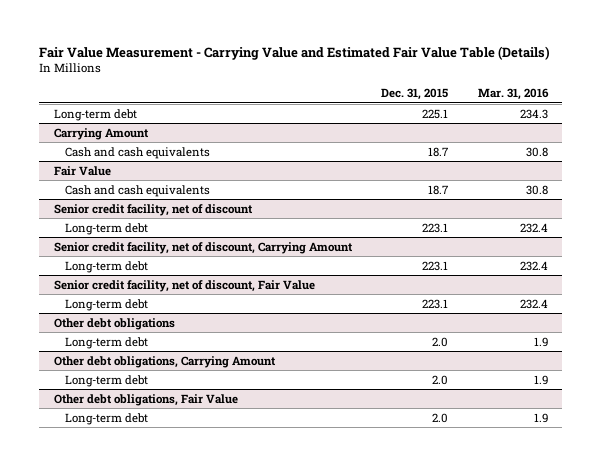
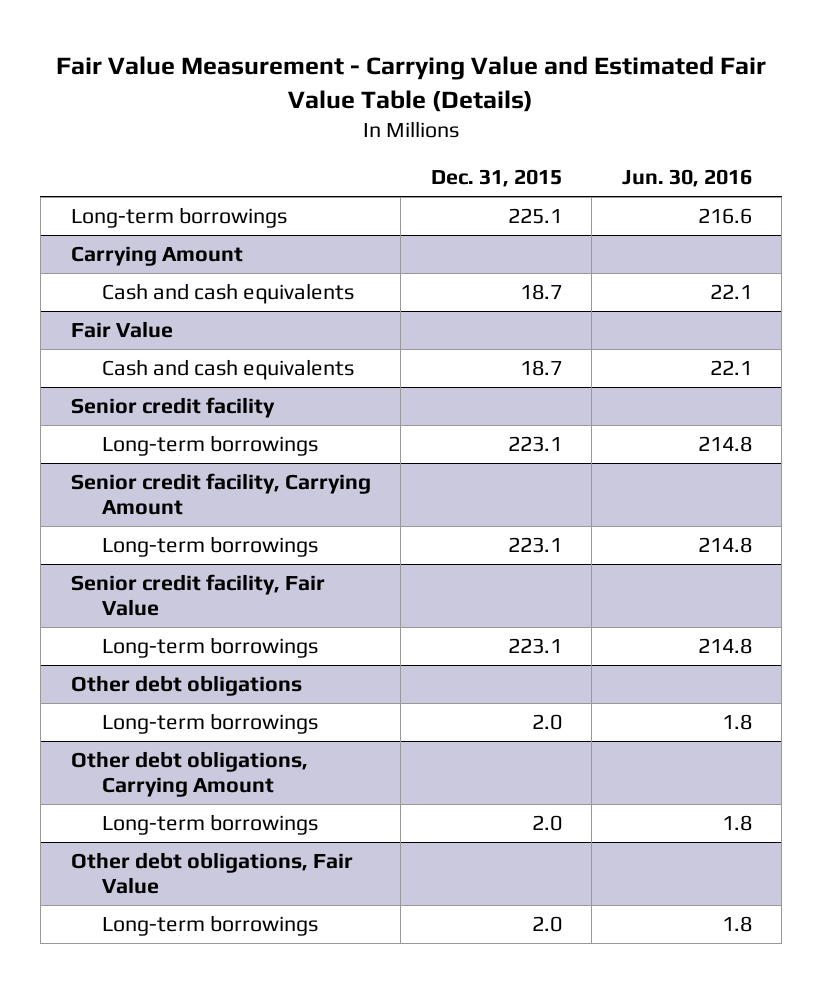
- | Dec. 31, 2015 | Mar. 31, 2016
+ | Dec. 31, 2015 | Jun. 30, 2016
- Long-term debt | 225.1 | 234.3
+ Long-term borrowings | 225.1 | 216.6
- Senior credit facility, net of discount
- Long-term debt | 223.1 | 232.4
- Senior credit facility, net of discount, Carrying Amount
- Long-term debt | 223.1 | 232.4
- Senior credit facility, net of discount, Fair Value
- Long-term debt | 223.1 | 232.4
+ Senior credit facility
+ Long-term borrowings | 223.1 | 214.8
+ Senior credit facility, Carrying Amount
+ Long-term borrowings | 223.1 | 214.8
+ Senior credit facility, Fair Value
+ Long-term borrowings | 223.1 | 214.8
@ Other debt obligations
- Long-term debt | 2.0 | 1.9
+ Long-term borrowings | 2.0 | 1.8
@ Other debt obligations, Carrying Amount
- Long-term debt | 2.0 | 1.9
+ Long-term borrowings | 2.0 | 1.8
@ Other debt obligations, Fair Value
- Long-term debt | 2.0 | 1.9
+ Long-term borrowings | 2.0 | 1.8

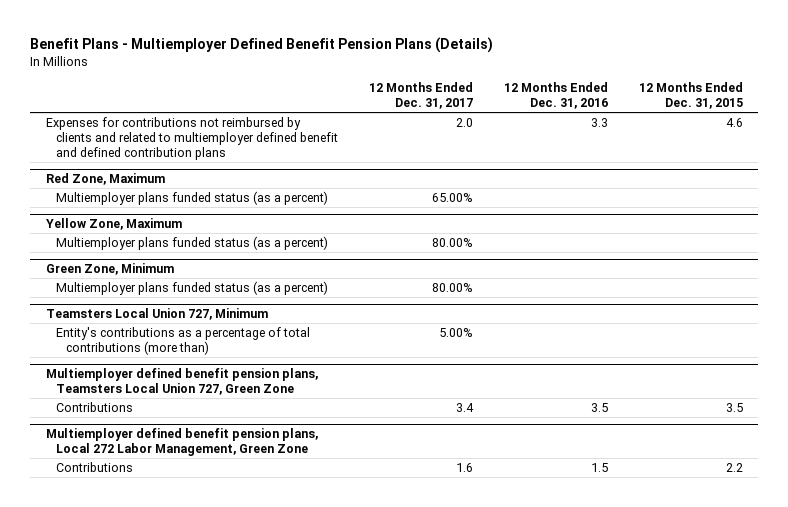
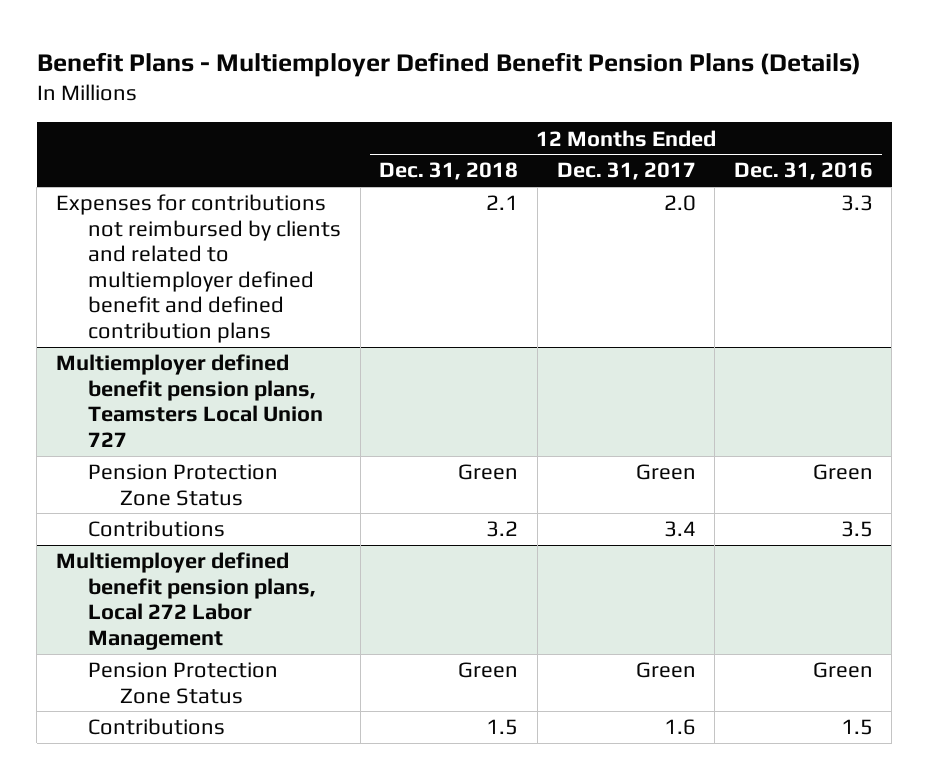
- | 12 Months Ended Dec. 31, 2017 | 12 Months Ended Dec. 31, 2016 | 12 Months Ended Dec. 31, 2015
+ | 12 Months Ended Dec. 31, 2018 | 12 Months Ended Dec. 31, 2017 | 12 Months Ended Dec. 31, 2016
- Red Zone, Maximum
- Multiemployer plans funded status (as a percent) | 65.00% | |
- Yellow Zone, Maximum
- Multiemployer plans funded status (as a percent) | 80.00% | |
- Green Zone, Minimum
- Multiemployer plans funded status (as a percent) | 80.00% | |
- Teamsters Local Union 727, Minimum
- Entity's contributions as a percentage of total contributions (more than) | 5.00% | |
- Multiemployer defined benefit pension plans, Teamsters Local Union 727, Green Zone
+ Multiemployer defined benefit pension plans, Teamsters Local Union 727
+ Pension Protection Zone Status | Green | Green | Green
- Multiemployer defined benefit pension plans, Local 272 Labor Management, Green Zone
+ Multiemployer defined benefit pension plans, Local 272 Labor Management
+ Pension Protection Zone Status | Green | Green | Green

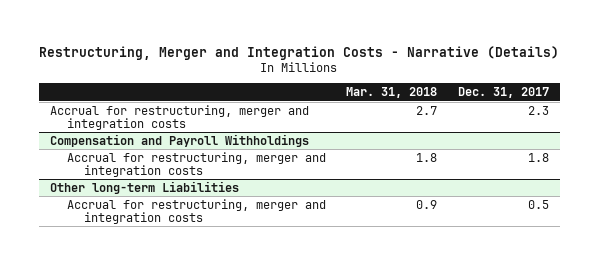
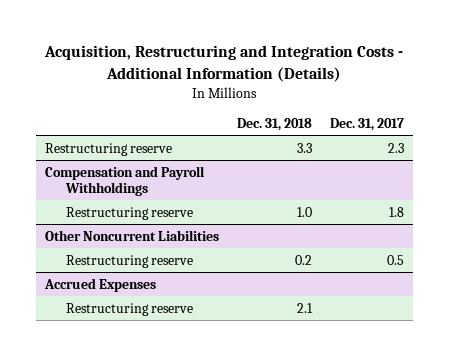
- Restructuring, Merger and Integration Costs - Narrative (Details)
+ Acquisition, Restructuring and Integration Costs - Additional Information (Details)
- | Mar. 31, 2018 | Dec. 31, 2017
+ | Dec. 31, 2018 | Dec. 31, 2017
- Accrual for restructuring, merger and integration costs | 2.7 | 2.3
+ Restructuring reserve | 3.3 | 2.3
@ Compensation and Payroll Withholdings
- Accrual for restructuring, merger and integration costs | 1.8 | 1.8
- Other long-term Liabilities
- Accrual for restructuring, merger and integration costs | 0.9 | 0.5
@ Compensation and Payroll Withholdings
+ Restructuring reserve | 1.0 | 1.8
+ Other Noncurrent Liabilities
+ Restructuring reserve | 0.2 | 0.5
+ Accrued Expenses
+ Restructuring reserve | 2.1 |

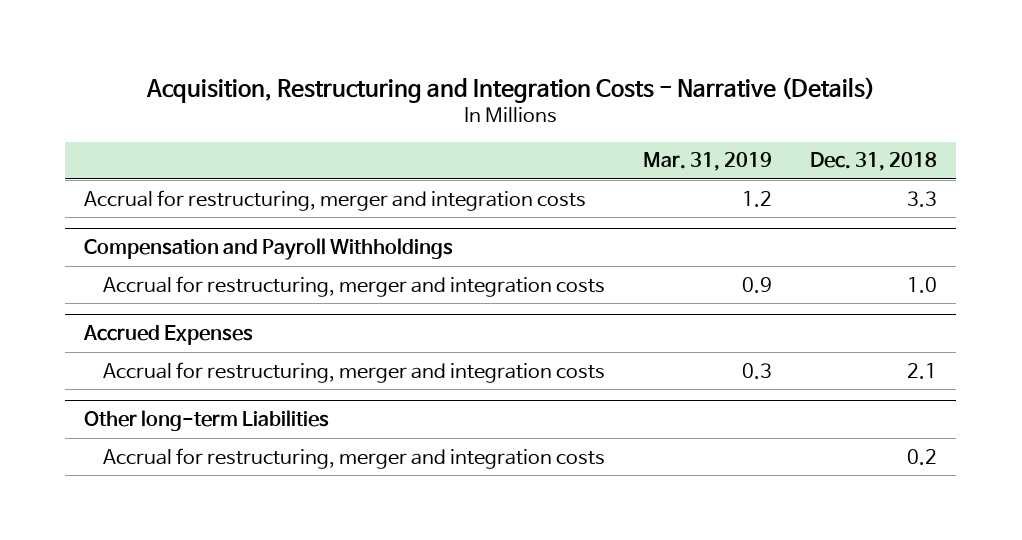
- Acquisition, Restructuring and Integration Costs - Additional Information (Details)
+ Acquisition, Restructuring and Integration Costs - Narrative (Details)
- | Dec. 31, 2018 | Dec. 31, 2017
+ | Mar. 31, 2019 | Dec. 31, 2018
- Restructuring reserve | 3.3 | 2.3
+ Accrual for restructuring, merger and integration costs | 1.2 | 3.3
@ Compensation and Payroll Withholdings
- Restructuring reserve | 1.0 | 1.8
- Other Noncurrent Liabilities
- Restructuring reserve | 0.2 | 0.5
@ Compensation and Payroll Withholdings
+ Accrual for restructuring, merger and integration costs | 0.9 | 1.0
@ Accrued Expenses
- Restructuring reserve | 2.1 |
+ Accrual for restructuring, merger and integration costs | 0.3 | 2.1
+ Other long-term Liabilities
+ Accrual for restructuring, merger and integration costs | | 0.2

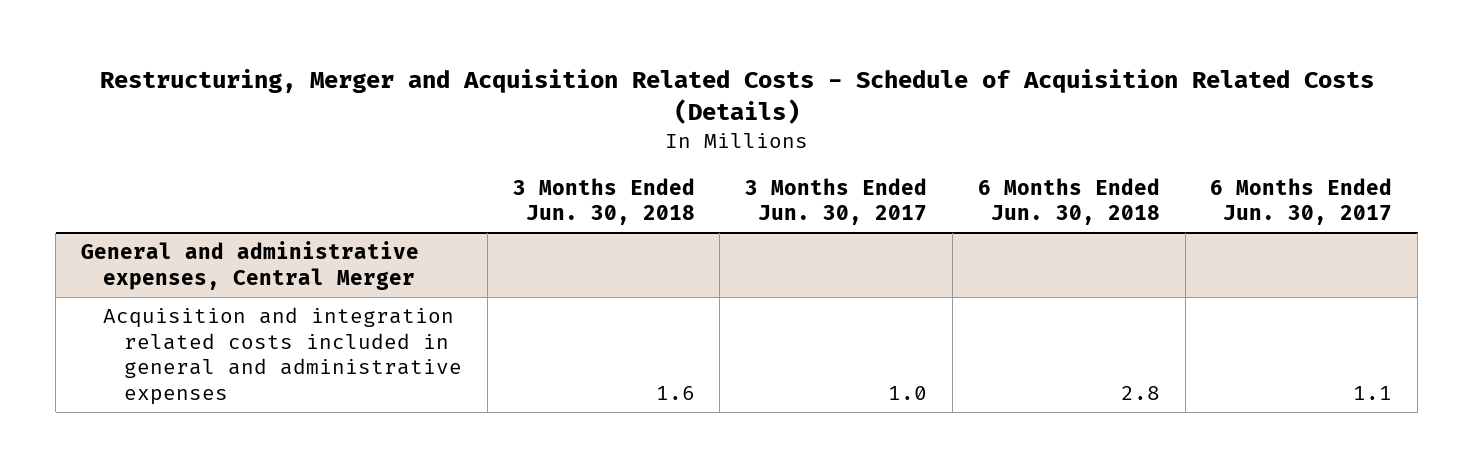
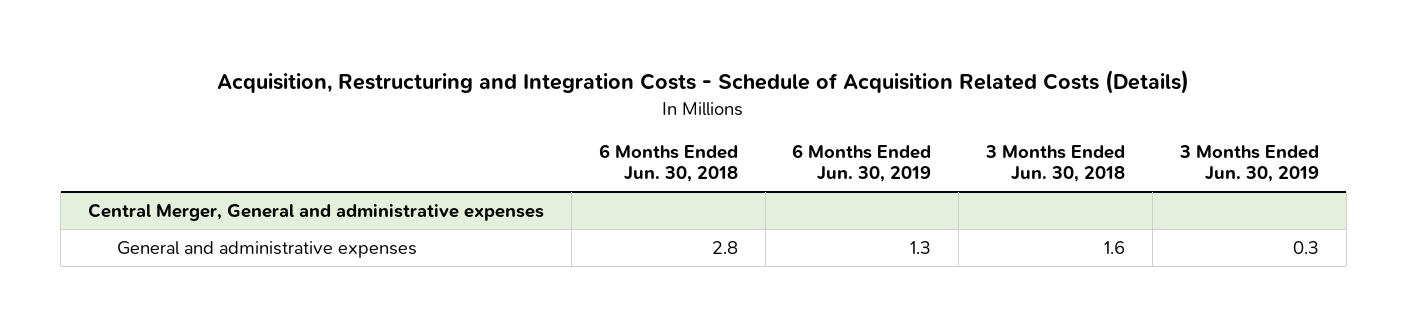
- Restructuring, Merger and Acquisition Related Costs - Schedule of Acquisition Related Costs (Details)
+ Acquisition, Restructuring and Integration Costs - Schedule of Acquisition Related Costs (Details)
- | 3 Months Ended Jun. 30, 2018 | 3 Months Ended Jun. 30, 2017 | 6 Months Ended Jun. 30, 2018 | 6 Months Ended Jun. 30, 2017
+ | 6 Months Ended Jun. 30, 2018 | 6 Months Ended Jun. 30, 2019 | 3 Months Ended Jun. 30, 2018 | 3 Months Ended Jun. 30, 2019
- General and administrative expenses, Central Merger
- Acquisition and integration related costs included in general and administrative expenses | 1.6 | 1.0 | 2.8 | 1.1
+ Central Merger, General and administrative expenses
+ General and administrative expenses | 2.8 | 1.3 | 1.6 | 0.3

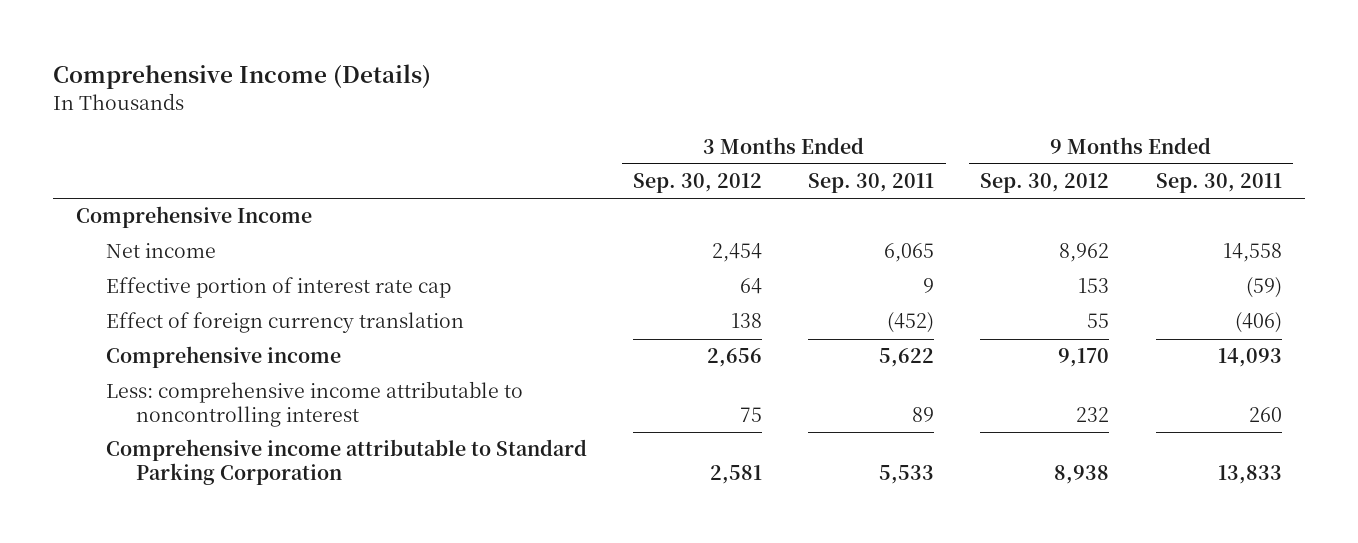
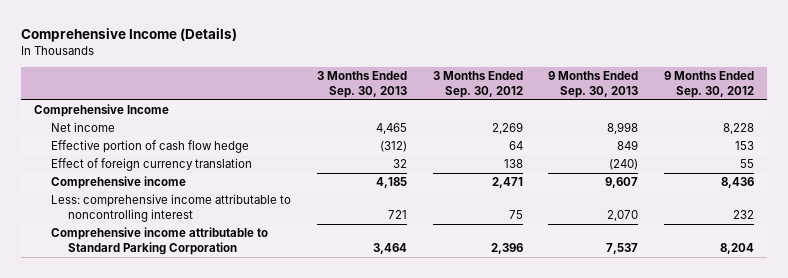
- | 3 Months Ended Sep. 30, 2012 | 3 Months Ended Sep. 30, 2011 | 9 Months Ended Sep. 30, 2012 | 9 Months Ended Sep. 30, 2011
+ | 3 Months Ended Sep. 30, 2013 | 3 Months Ended Sep. 30, 2012 | 9 Months Ended Sep. 30, 2013 | 9 Months Ended Sep. 30, 2012
- Net income | 2,454 | 6,065 | 8,962 | 14,558
- Effective portion of interest rate cap | 64 | 9 | 153 | (59)
+ Net income | 4,465 | 2,269 | 8,998 | 8,228
+ Effective portion of cash flow hedge | (312) | 64 | 849 | 153
- Comprehensive income | 2,656 | 5,622 | 9,170 | 14,093
+ Comprehensive income | 4,185 | 2,471 | 9,607 | 8,436
- Comprehensive income attributable to Standard Parking Corporation | 2,581 | 5,533 | 8,938 | 13,833
+ Comprehensive income attributable to Standard Parking Corporation | 3,464 | 2,396 | 7,537 | 8,204

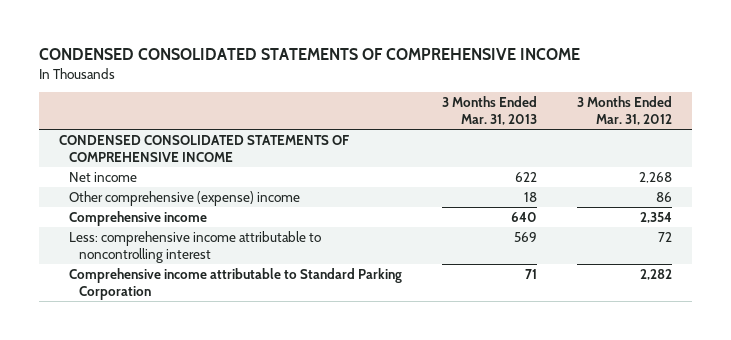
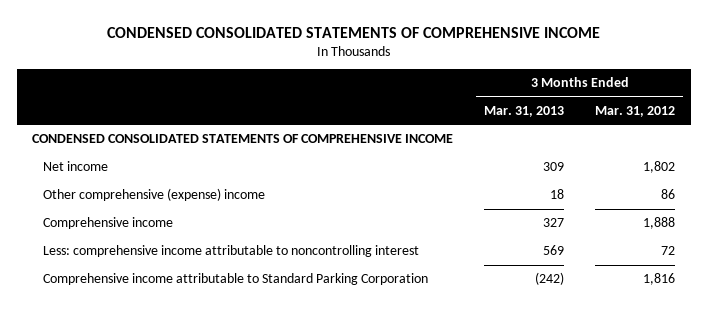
- Net income | 622 | 2,268
+ Net income | 309 | 1,802
- Comprehensive income | 640 | 2,354
+ Comprehensive income | 327 | 1,888
- Comprehensive income attributable to Standard Parking Corporation | 71 | 2,282
+ Comprehensive income attributable to Standard Parking Corporation | (242) | 1,816

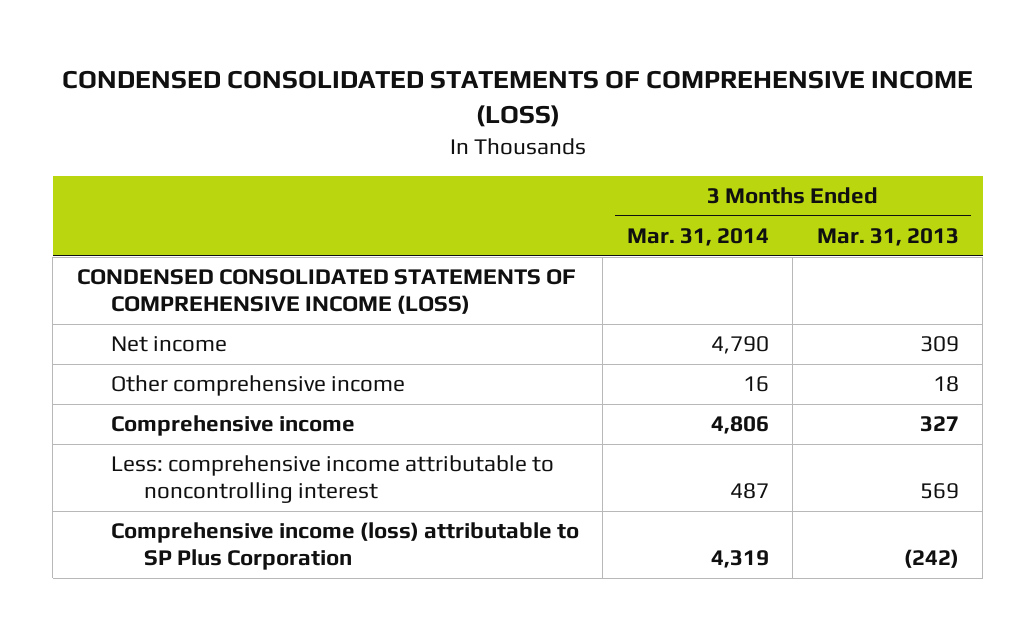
- CONDENSED CONSOLIDATED STATEMENTS OF COMPREHENSIVE INCOME
+ CONDENSED CONSOLIDATED STATEMENTS OF COMPREHENSIVE INCOME (LOSS)
- | 3 Months Ended Mar. 31, 2013 | 3 Months Ended Mar. 31, 2012
+ | 3 Months Ended Mar. 31, 2014 | 3 Months Ended Mar. 31, 2013
- CONDENSED CONSOLIDATED STATEMENTS OF COMPREHENSIVE INCOME
+ CONDENSED CONSOLIDATED STATEMENTS OF COMPREHENSIVE INCOME (LOSS)
- Other comprehensive (expense) income | 18 | 86
+ Other comprehensive income | 16 | 18
- Comprehensive income attributable to Standard Parking Corporation | (242) | 1,816
+ Comprehensive income (loss) attributable to SP Plus Corporation | 4,319 | (242)

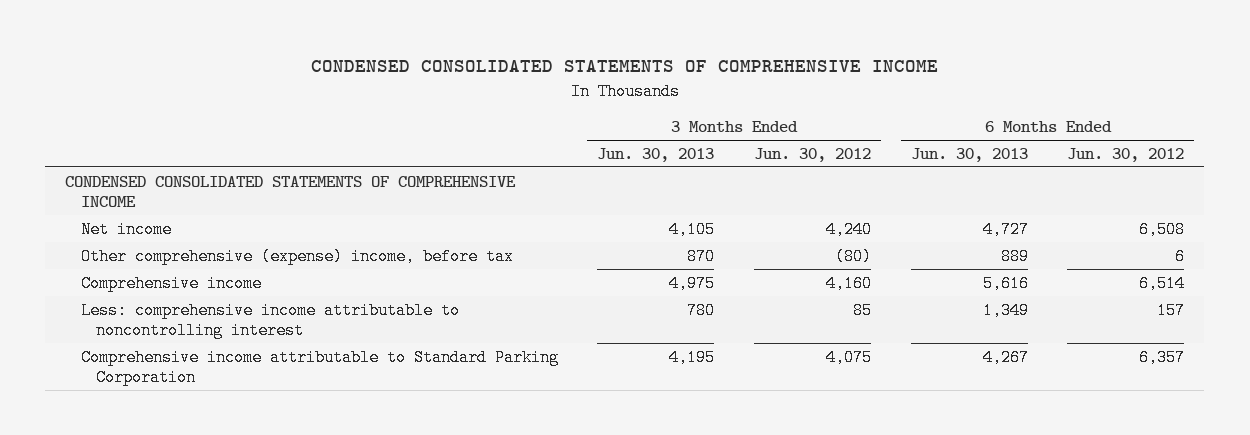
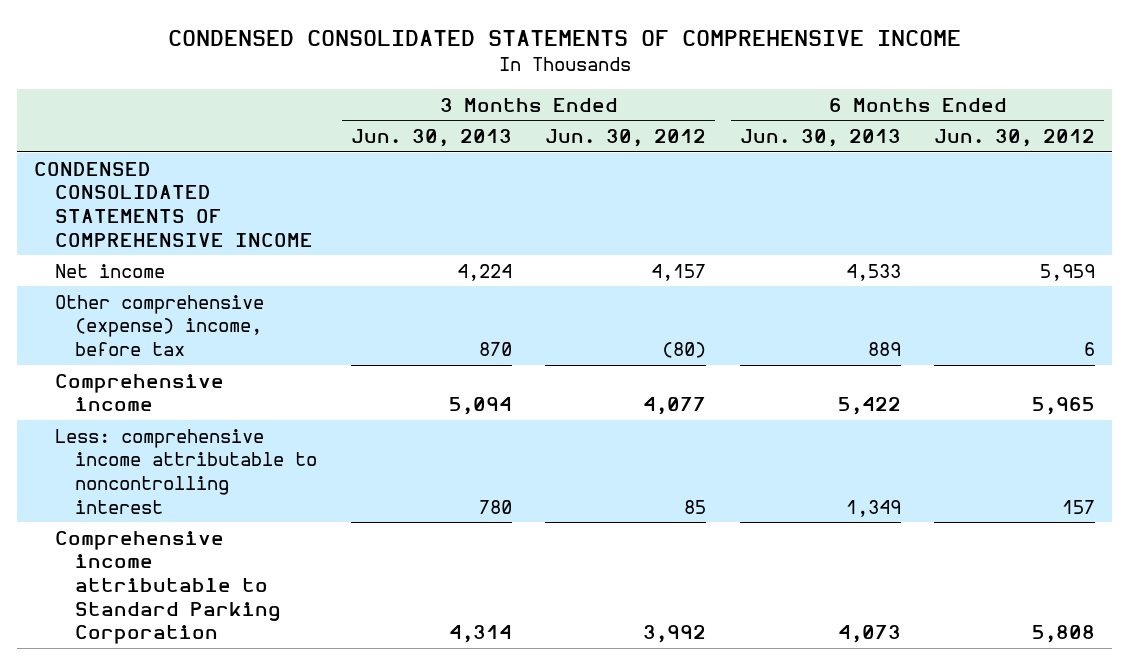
- Net income | 4,105 | 4,240 | 4,727 | 6,508
+ Net income | 4,224 | 4,157 | 4,533 | 5,959
- Comprehensive income | 4,975 | 4,160 | 5,616 | 6,514
+ Comprehensive income | 5,094 | 4,077 | 5,422 | 5,965
- Comprehensive income attributable to Standard Parking Corporation | 4,195 | 4,075 | 4,267 | 6,357
+ Comprehensive income attributable to Standard Parking Corporation | 4,314 | 3,992 | 4,073 | 5,808

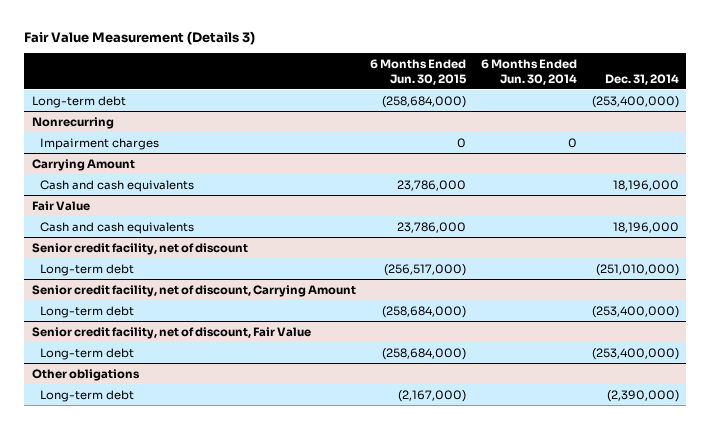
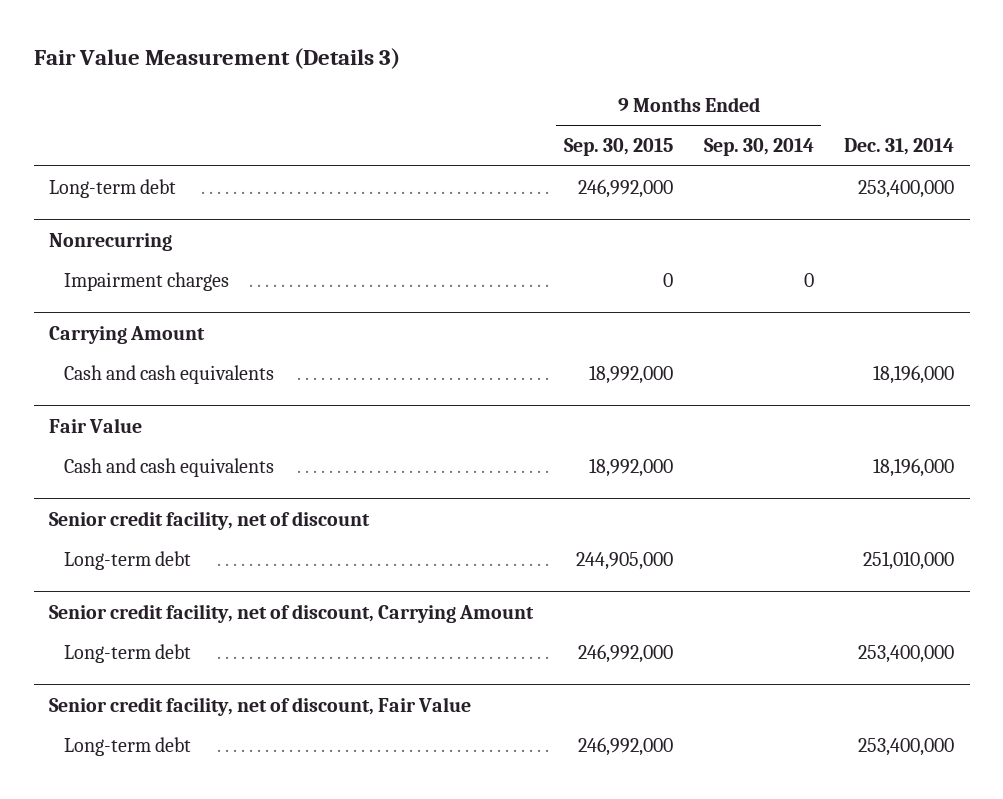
- | 6 Months Ended Jun. 30, 2015 | 6 Months Ended Jun. 30, 2014 | Dec. 31, 2014
+ | 9 Months Ended Sep. 30, 2015 | 9 Months Ended Sep. 30, 2014 | Dec. 31, 2014
- Long-term debt | (258,684,000) | | (253,400,000)
+ Long-term debt | 246,992,000 | | 253,400,000
@ Senior credit facility, net of discount
- Long-term debt | (256,517,000) | | (251,010,000)
+ Long-term debt | 244,905,000 | | 251,010,000
@ Senior credit facility, net of discount, Carrying Amount
- Long-term debt | (258,684,000) | | (253,400,000)
+ Long-term debt | 246,992,000 | | 253,400,000
@ Senior credit facility, net of discount, Fair Value
- Long-term debt | (258,684,000) | | (253,400,000)
- Other obligations
- Long-term debt | (2,167,000) | | (2,390,000)
@ Senior credit facility, net of discount, Fair Value
+ Long-term debt | 246,992,000 | | 253,400,000

